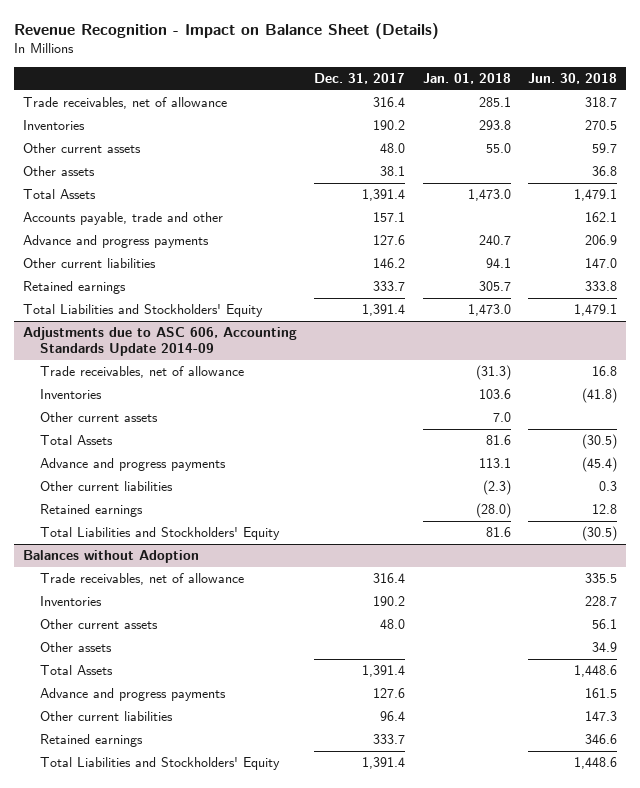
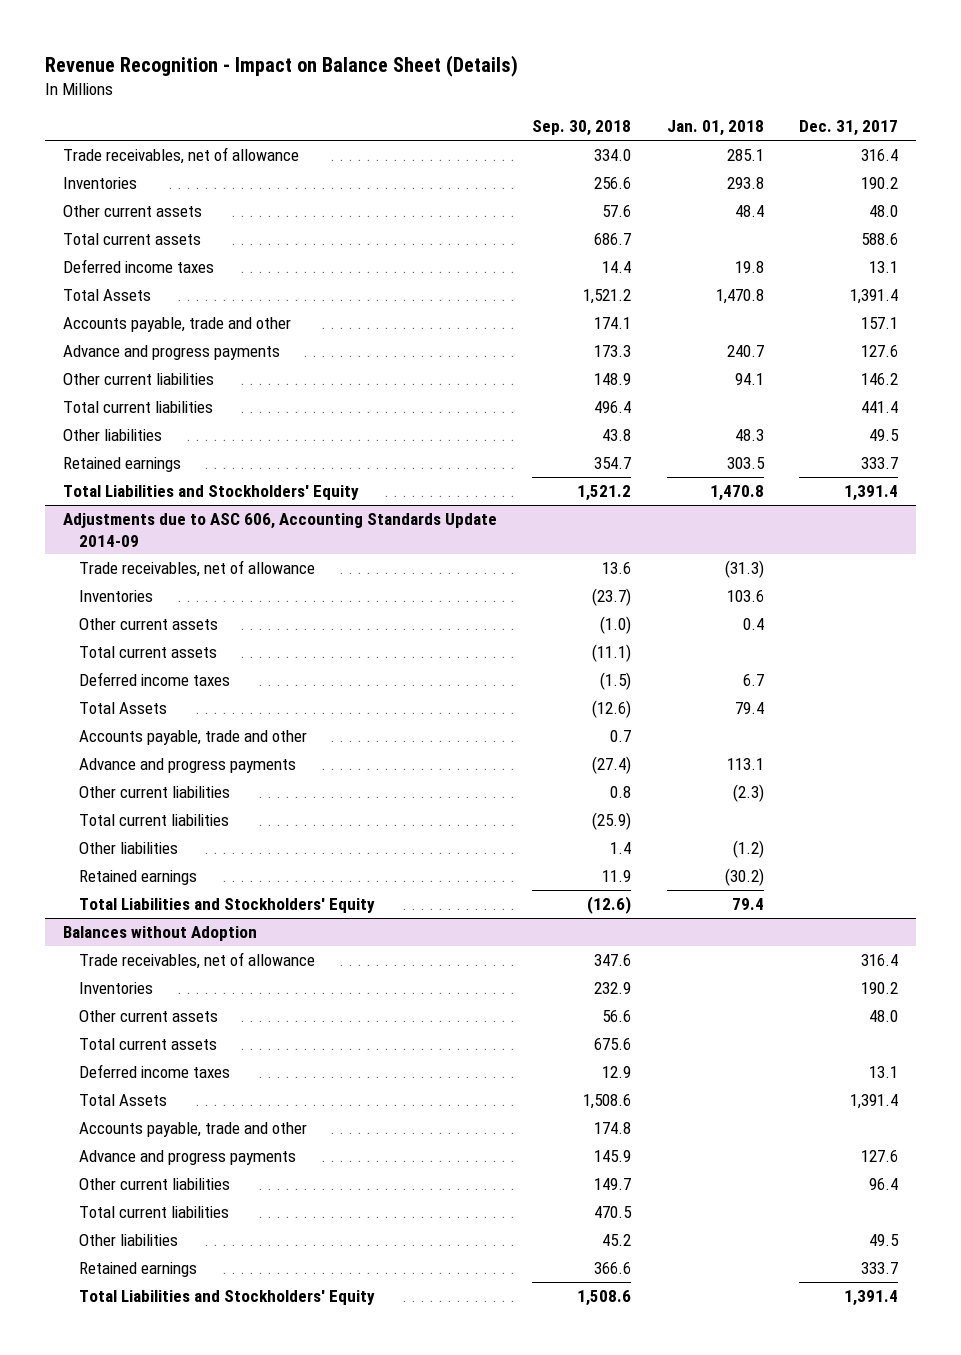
- | Dec. 31, 2017 | Jan. 01, 2018 | Jun. 30, 2018
+ | Sep. 30, 2018 | Jan. 01, 2018 | Dec. 31, 2017
- Other current assets | 48.0 | 55.0 | 59.7
- Other assets | 38.1 | | 36.8
- Total Assets | 1,391.4 | 1,473.0 | 1,479.1
+ Other current assets | 57.6 | 48.4 | 48.0
+ Total current assets | 686.7 | | 588.6
+ Deferred income taxes | 14.4 | 19.8 | 13.1
+ Total Assets | 1,521.2 | 1,470.8 | 1,391.4
- Retained earnings | 333.7 | 305.7 | 333.8
- Total Liabilities and Stockholders' Equity | 1,391.4 | 1,473.0 | 1,479.1
+ Total current liabilities | 496.4 | | 441.4
+ Other liabilities | 43.8 | 48.3 | 49.5
+ Retained earnings | 354.7 | 303.5 | 333.7
+ Total Liabilities and Stockholders' Equity | 1,521.2 | 1,470.8 | 1,391.4
@ Adjustments due to ASC 606, Accounting Standards Update 2014-09
- Other current assets | | 7.0 |
- Total Assets | | 81.6 | (30.5)
+ Other current assets | (1.0) | 0.4 |
+ Total current assets | (11.1) | |
+ Deferred income taxes | (1.5) | 6.7 |
+ Total Assets | (12.6) | 79.4 |
+ Accounts payable, trade and other | 0.7 | |
- Retained earnings | | (28.0) | 12.8
- Total Liabilities and Stockholders' Equity | | 81.6 | (30.5)
+ Total current liabilities | (25.9) | |
+ Other liabilities | 1.4 | (1.2) |
+ Retained earnings | 11.9 | (30.2) |
+ Total Liabilities and Stockholders' Equity | (12.6) | 79.4 |
@ Balances without Adoption
- Other assets | | | 34.9
+ Total current assets | 675.6 | |
+ Deferred income taxes | 12.9 | | 13.1
+ Accounts payable, trade and other | 174.8 | |
+ Total current liabilities | 470.5 | |
+ Other liabilities | 45.2 | | 49.5

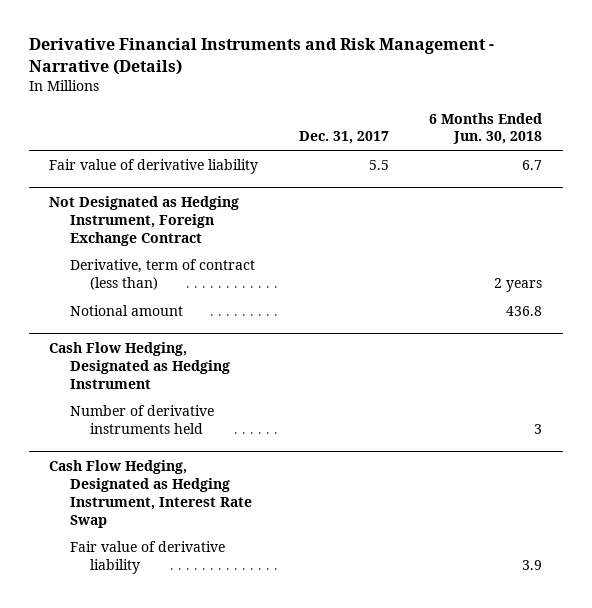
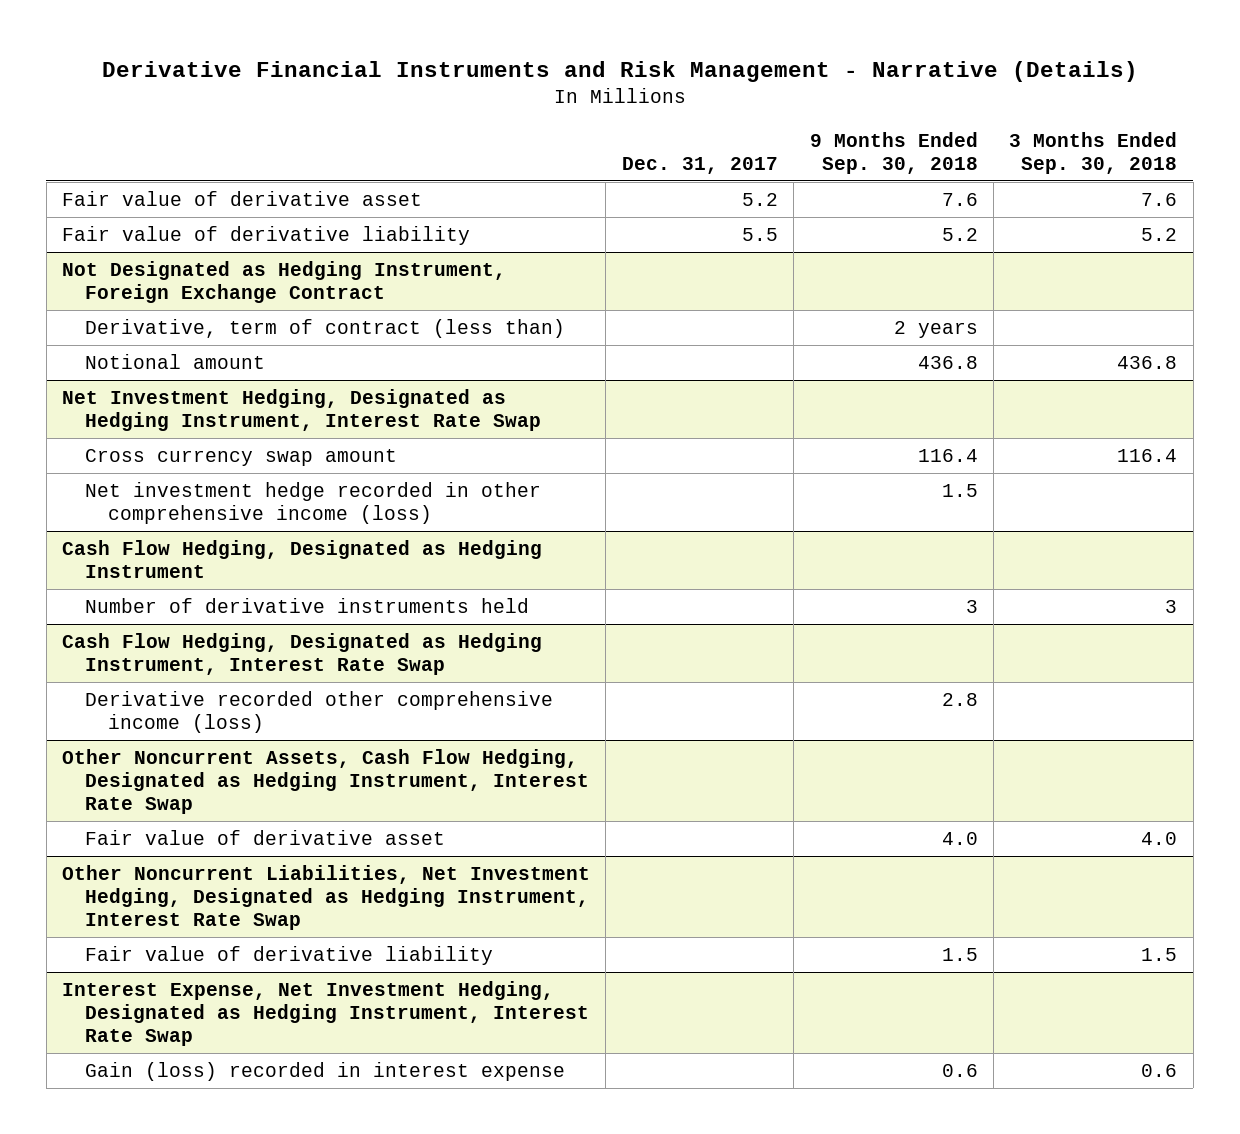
- | Dec. 31, 2017 | 6 Months Ended Jun. 30, 2018
+ | Dec. 31, 2017 | 9 Months Ended Sep. 30, 2018 | 3 Months Ended Sep. 30, 2018
+ Fair value of derivative asset | 5.2 | 7.6 | 7.6
+ Net Investment Hedging, Designated as Hedging Instrument, Interest Rate Swap
+ Cross currency swap amount | | 116.4 | 116.4
+ Net investment hedge recorded in other comprehensive income (loss) | | 1.5 |
@ Cash Flow Hedging, Designated as Hedging Instrument, Interest Rate Swap
- Fair value of derivative liability | | 3.9
+ Derivative recorded other comprehensive income (loss) | | 2.8 |
+ Other Noncurrent Assets, Cash Flow Hedging, Designated as Hedging Instrument, Interest Rate Swap
+ Fair value of derivative asset | | 4.0 | 4.0
+ Other Noncurrent Liabilities, Net Investment Hedging, Designated as Hedging Instrument, Interest Rate Swap
+ Fair value of derivative liability | | 1.5 | 1.5
+ Interest Expense, Net Investment Hedging, Designated as Hedging Instrument, Interest Rate Swap
+ Gain (loss) recorded in interest expense | | 0.6 | 0.6

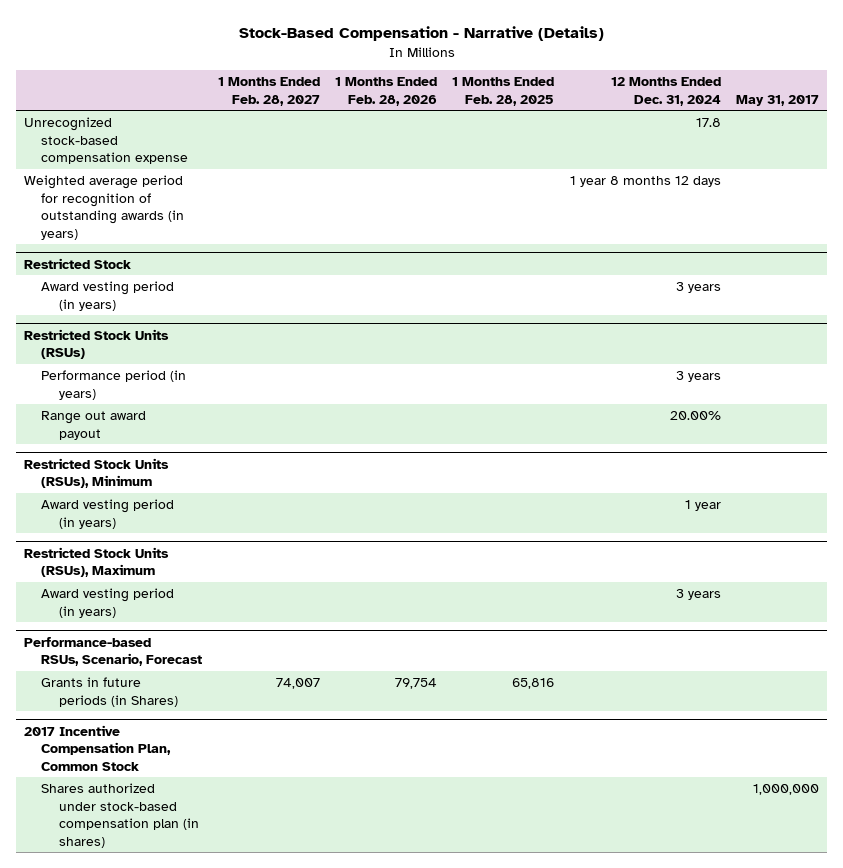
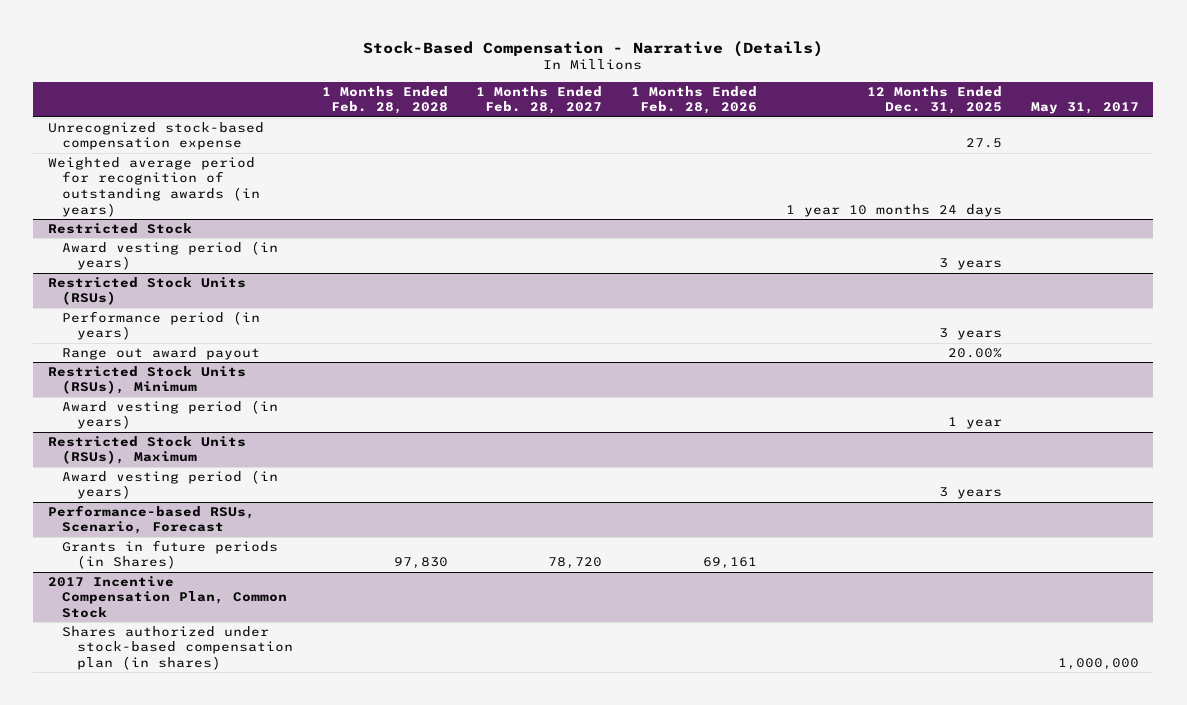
- | 1 Months Ended Feb. 28, 2027 | 1 Months Ended Feb. 28, 2026 | 1 Months Ended Feb. 28, 2025 | 12 Months Ended Dec. 31, 2024 | May 31, 2017
+ | 1 Months Ended Feb. 28, 2028 | 1 Months Ended Feb. 28, 2027 | 1 Months Ended Feb. 28, 2026 | 12 Months Ended Dec. 31, 2025 | May 31, 2017
@ Performance-based RSUs, Scenario, Forecast
- Grants in future periods (in Shares) | 74,007 | 79,754 | 65,816 | |
+ Grants in future periods (in Shares) | 97,830 | 78,720 | 69,161 | |

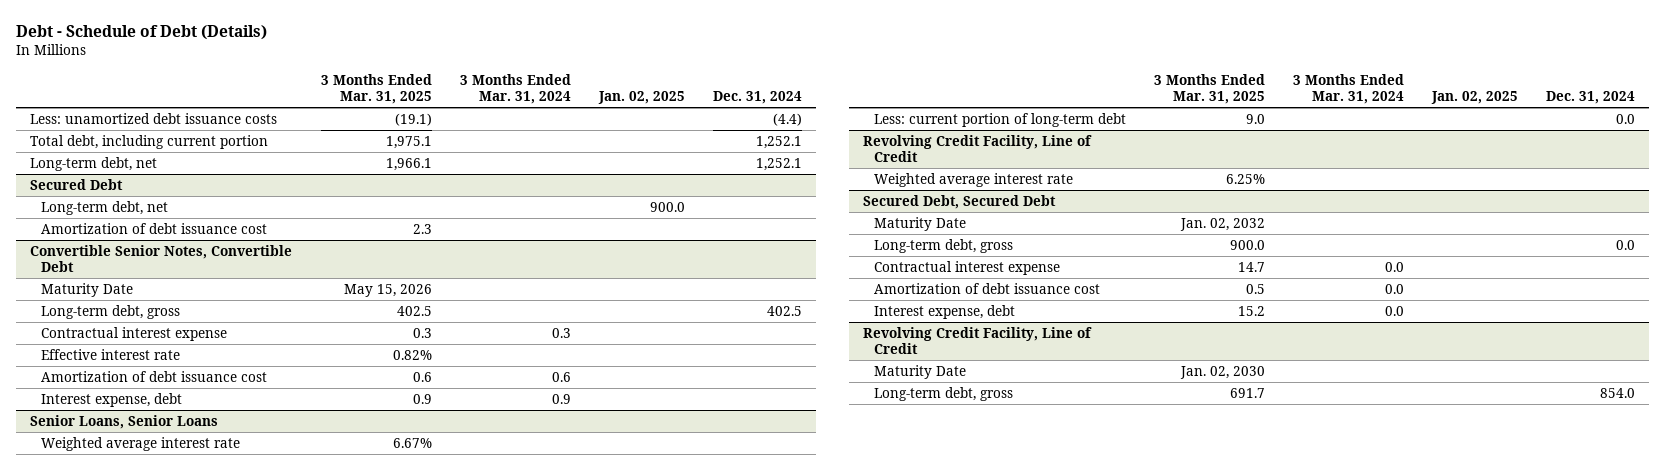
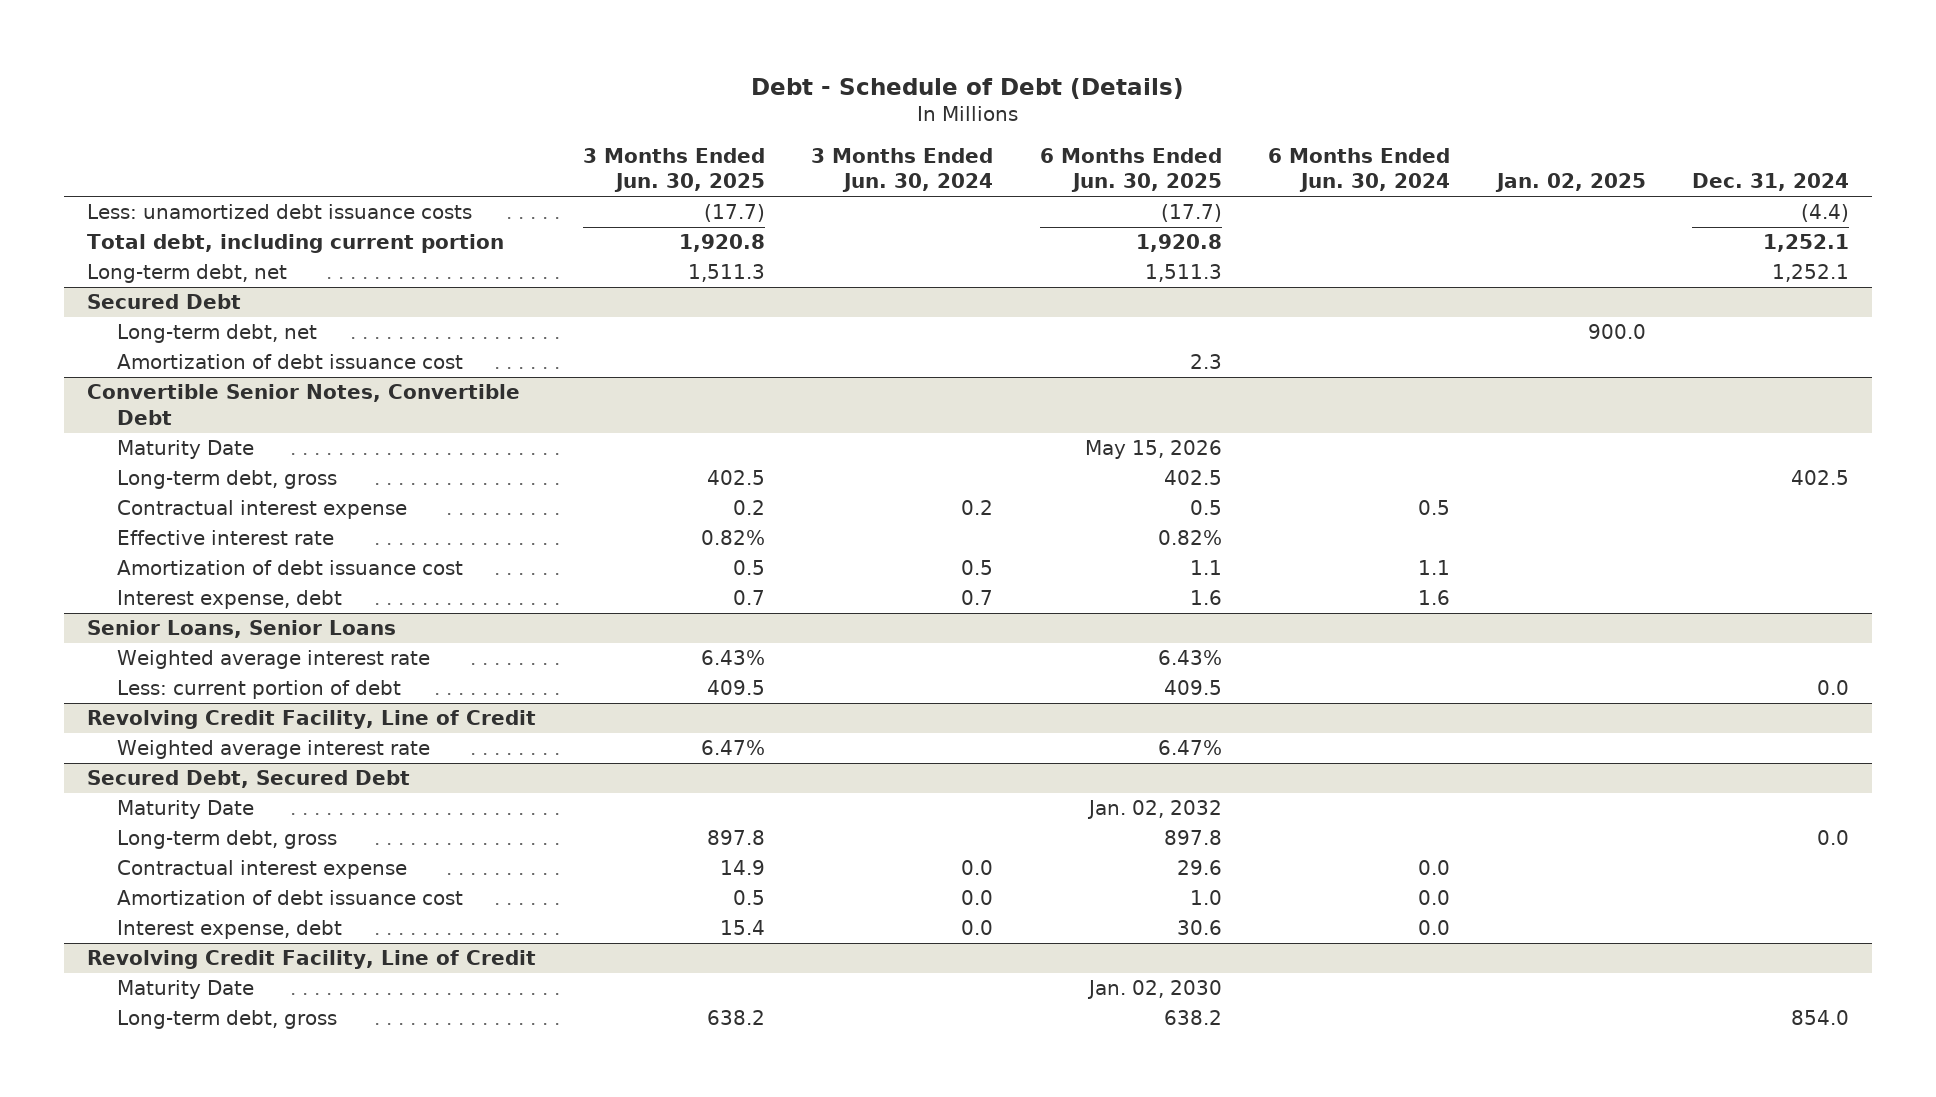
- | 3 Months Ended Mar. 31, 2025 | 3 Months Ended Mar. 31, 2024 | Jan. 02, 2025 | Dec. 31, 2024
+ | 3 Months Ended Jun. 30, 2025 | 3 Months Ended Jun. 30, 2024 | 6 Months Ended Jun. 30, 2025 | 6 Months Ended Jun. 30, 2024 | Jan. 02, 2025 | Dec. 31, 2024
@ Senior Loans, Senior Loans
- Less: current portion of long-term debt | 9.0 | | | 0.0
+ Less: current portion of debt | 409.5 | | 409.5 | | | 0.0

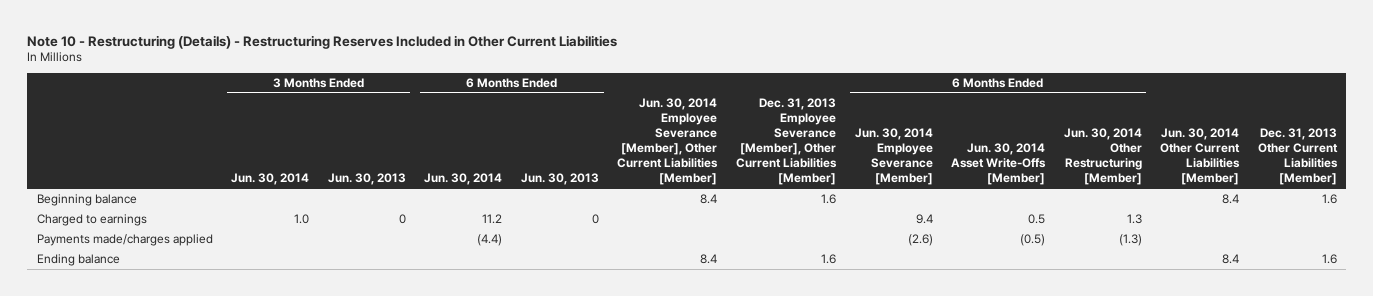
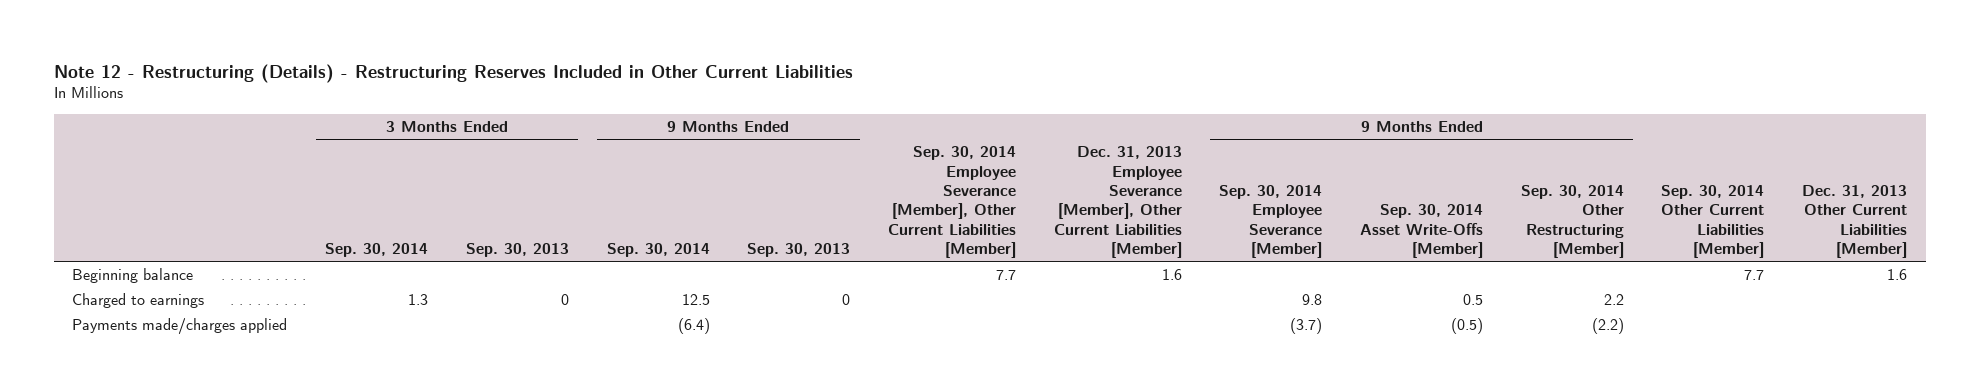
- Note 10 - Restructuring (Details) - Restructuring Reserves Included in Other Current Liabilities
+ Note 12 - Restructuring (Details) - Restructuring Reserves Included in Other Current Liabilities
- | 3 Months Ended Jun. 30, 2014 | 3 Months Ended Jun. 30, 2013 | 6 Months Ended Jun. 30, 2014 | 6 Months Ended Jun. 30, 2013 | Jun. 30, 2014 Employee Severance [Member], Other Current Liabilities [Member] | Dec. 31, 2013 Employee Severance [Member], Other Current Liabilities [Member] | 6 Months Ended Jun. 30, 2014 Employee Severance [Member] | 6 Months Ended Jun. 30, 2014 Asset Write-Offs [Member] | 6 Months Ended Jun. 30, 2014 Other Restructuring [Member] | Jun. 30, 2014 Other Current Liabilities [Member] | Dec. 31, 2013 Other Current Liabilities [Member]
+ | 3 Months Ended Sep. 30, 2014 | 3 Months Ended Sep. 30, 2013 | 9 Months Ended Sep. 30, 2014 | 9 Months Ended Sep. 30, 2013 | Sep. 30, 2014 Employee Severance [Member], Other Current Liabilities [Member] | Dec. 31, 2013 Employee Severance [Member], Other Current Liabilities [Member] | 9 Months Ended Sep. 30, 2014 Employee Severance [Member] | 9 Months Ended Sep. 30, 2014 Asset Write-Offs [Member] | 9 Months Ended Sep. 30, 2014 Other Restructuring [Member] | Sep. 30, 2014 Other Current Liabilities [Member] | Dec. 31, 2013 Other Current Liabilities [Member]
- Ending balance | | | | | 8.4 | 1.6 | | | | 8.4 | 1.6

